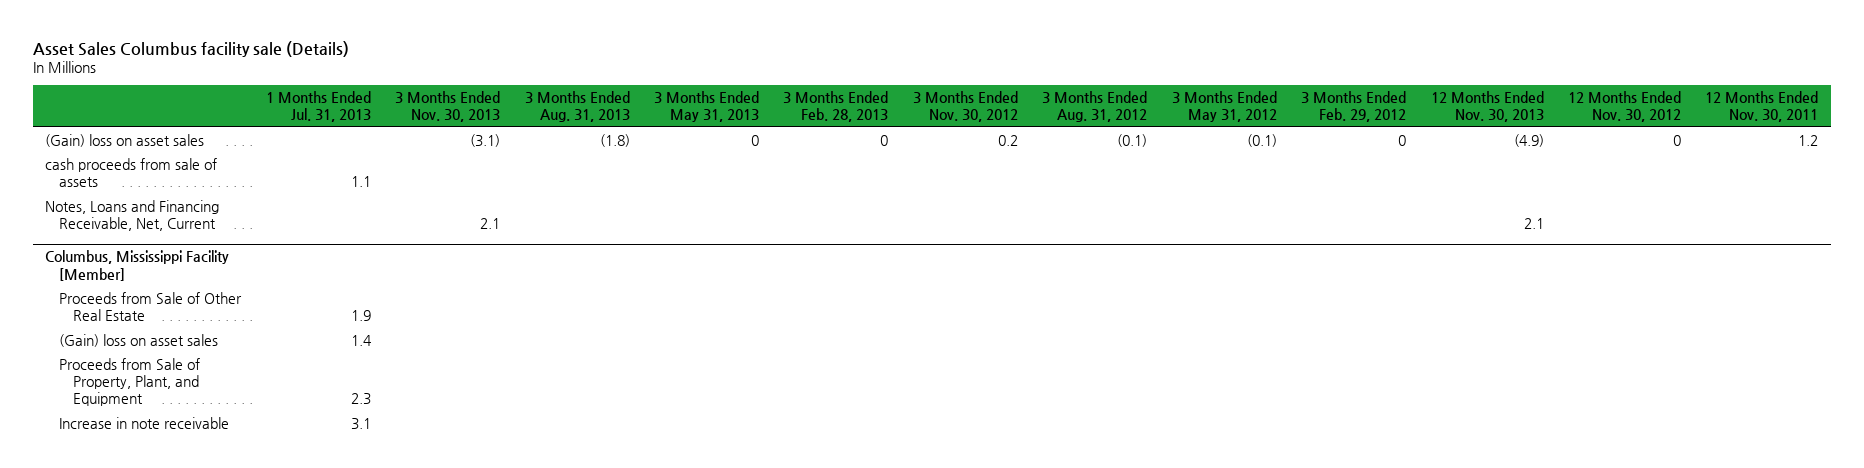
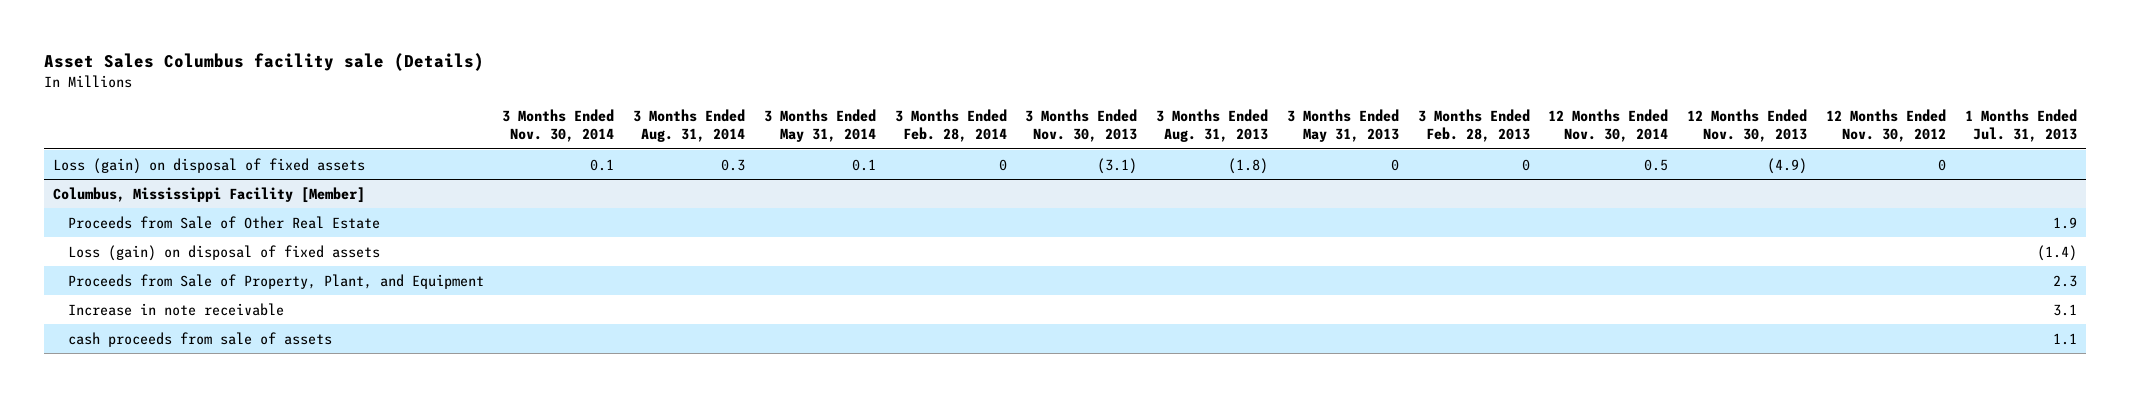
- | 1 Months Ended Jul. 31, 2013 | 3 Months Ended Nov. 30, 2013 | 3 Months Ended Aug. 31, 2013 | 3 Months Ended May 31, 2013 | 3 Months Ended Feb. 28, 2013 | 3 Months Ended Nov. 30, 2012 | 3 Months Ended Aug. 31, 2012 | 3 Months Ended May 31, 2012 | 3 Months Ended Feb. 29, 2012 | 12 Months Ended Nov. 30, 2013 | 12 Months Ended Nov. 30, 2012 | 12 Months Ended Nov. 30, 2011
+ | 3 Months Ended Nov. 30, 2014 | 3 Months Ended Aug. 31, 2014 | 3 Months Ended May 31, 2014 | 3 Months Ended Feb. 28, 2014 | 3 Months Ended Nov. 30, 2013 | 3 Months Ended Aug. 31, 2013 | 3 Months Ended May 31, 2013 | 3 Months Ended Feb. 28, 2013 | 12 Months Ended Nov. 30, 2014 | 12 Months Ended Nov. 30, 2013 | 12 Months Ended Nov. 30, 2012 | 1 Months Ended Jul. 31, 2013
- (Gain) loss on asset sales | | (3.1) | (1.8) | 0 | 0 | 0.2 | (0.1) | (0.1) | 0 | (4.9) | 0 | 1.2
- cash proceeds from sale of assets | 1.1 | | | | | | | | | | |
- Notes, Loans and Financing Receivable, Net, Current | | 2.1 | | | | | | | | 2.1 | |
+ Loss (gain) on disposal of fixed assets | 0.1 | 0.3 | 0.1 | 0 | (3.1) | (1.8) | 0 | 0 | 0.5 | (4.9) | 0 |
@ Columbus, Mississippi Facility [Member]
- (Gain) loss on asset sales | 1.4 | | | | | | | | | | |
+ Loss (gain) on disposal of fixed assets | | | | | | | | | | | | (1.4)
+ cash proceeds from sale of assets | | | | | | | | | | | | 1.1

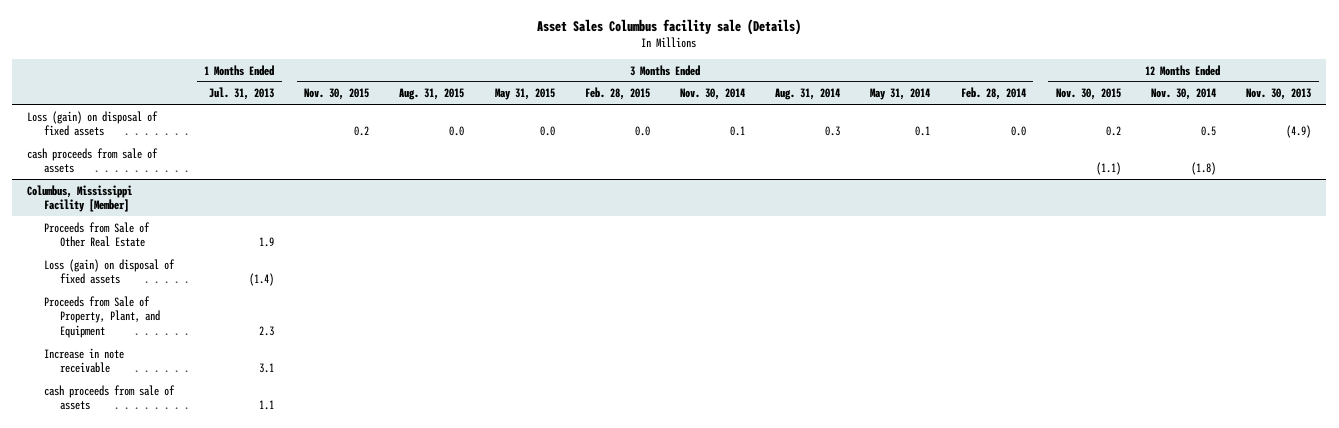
- | 3 Months Ended Nov. 30, 2014 | 3 Months Ended Aug. 31, 2014 | 3 Months Ended May 31, 2014 | 3 Months Ended Feb. 28, 2014 | 3 Months Ended Nov. 30, 2013 | 3 Months Ended Aug. 31, 2013 | 3 Months Ended May 31, 2013 | 3 Months Ended Feb. 28, 2013 | 12 Months Ended Nov. 30, 2014 | 12 Months Ended Nov. 30, 2013 | 12 Months Ended Nov. 30, 2012 | 1 Months Ended Jul. 31, 2013
+ | 1 Months Ended Jul. 31, 2013 | 3 Months Ended Nov. 30, 2015 | 3 Months Ended Aug. 31, 2015 | 3 Months Ended May 31, 2015 | 3 Months Ended Feb. 28, 2015 | 3 Months Ended Nov. 30, 2014 | 3 Months Ended Aug. 31, 2014 | 3 Months Ended May 31, 2014 | 3 Months Ended Feb. 28, 2014 | 12 Months Ended Nov. 30, 2015 | 12 Months Ended Nov. 30, 2014 | 12 Months Ended Nov. 30, 2013
- Loss (gain) on disposal of fixed assets | 0.1 | 0.3 | 0.1 | 0 | (3.1) | (1.8) | 0 | 0 | 0.5 | (4.9) | 0 |
+ Loss (gain) on disposal of fixed assets | | 0.2 | 0.0 | 0.0 | 0.0 | 0.1 | 0.3 | 0.1 | 0.0 | 0.2 | 0.5 | (4.9)
+ cash proceeds from sale of assets | | | | | | | | | | (1.1) | (1.8) |

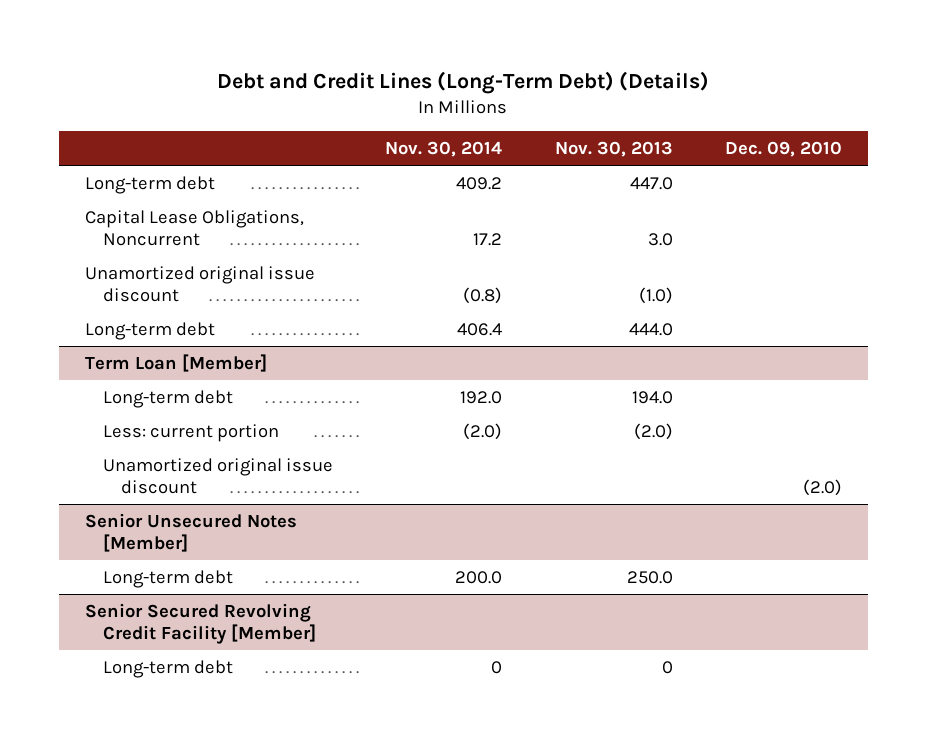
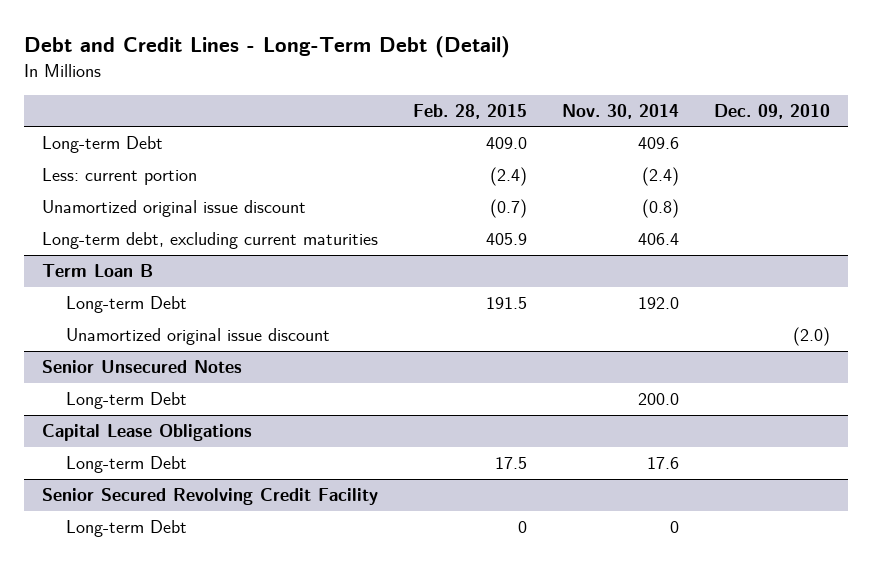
- Debt and Credit Lines (Long-Term Debt) (Details)
+ Debt and Credit Lines - Long-Term Debt (Detail)
- | Nov. 30, 2014 | Nov. 30, 2013 | Dec. 09, 2010
+ | Feb. 28, 2015 | Nov. 30, 2014 | Dec. 09, 2010
- Long-term debt | 409.2 | 447.0 |
- Capital Lease Obligations, Noncurrent | 17.2 | 3.0 |
+ Long-term Debt | 409.0 | 409.6 |
+ Less: current portion | (2.4) | (2.4) |
- Long-term debt | 406.4 | 444.0 |
- Term Loan [Member]
- Long-term debt | 192.0 | 194.0 |
- Less: current portion | (2.0) | (2.0) |
+ Long-term debt, excluding current maturities | 405.9 | 406.4 |
+ Term Loan B
+ Long-term Debt | 191.5 | 192.0 |
- Senior Unsecured Notes [Member]
- Long-term debt | 200.0 | 250.0 |
- Senior Secured Revolving Credit Facility [Member]
- Long-term debt | 0 | 0 |
+ Senior Unsecured Notes
+ Long-term Debt | | 200.0 |
+ Capital Lease Obligations
+ Long-term Debt | 17.5 | 17.6 |
+ Senior Secured Revolving Credit Facility
+ Long-term Debt | 0 | 0 |

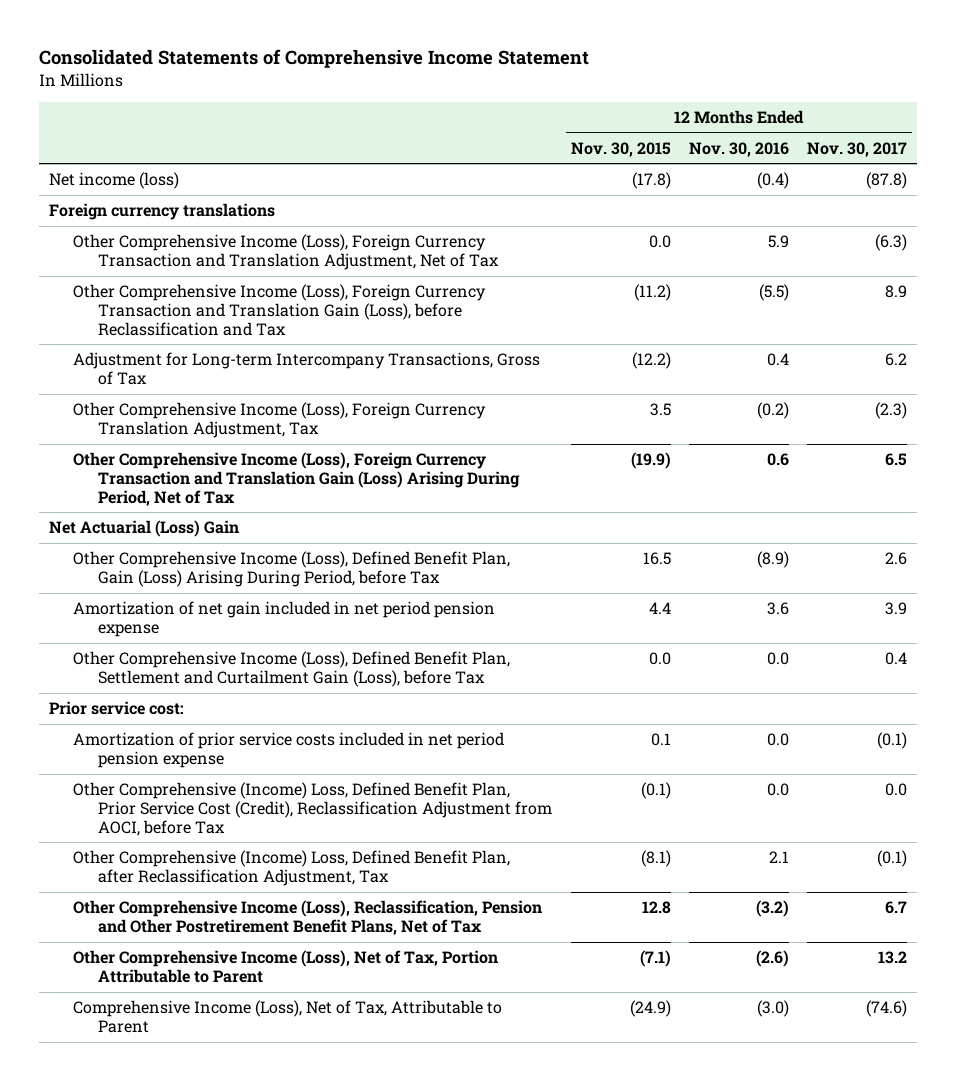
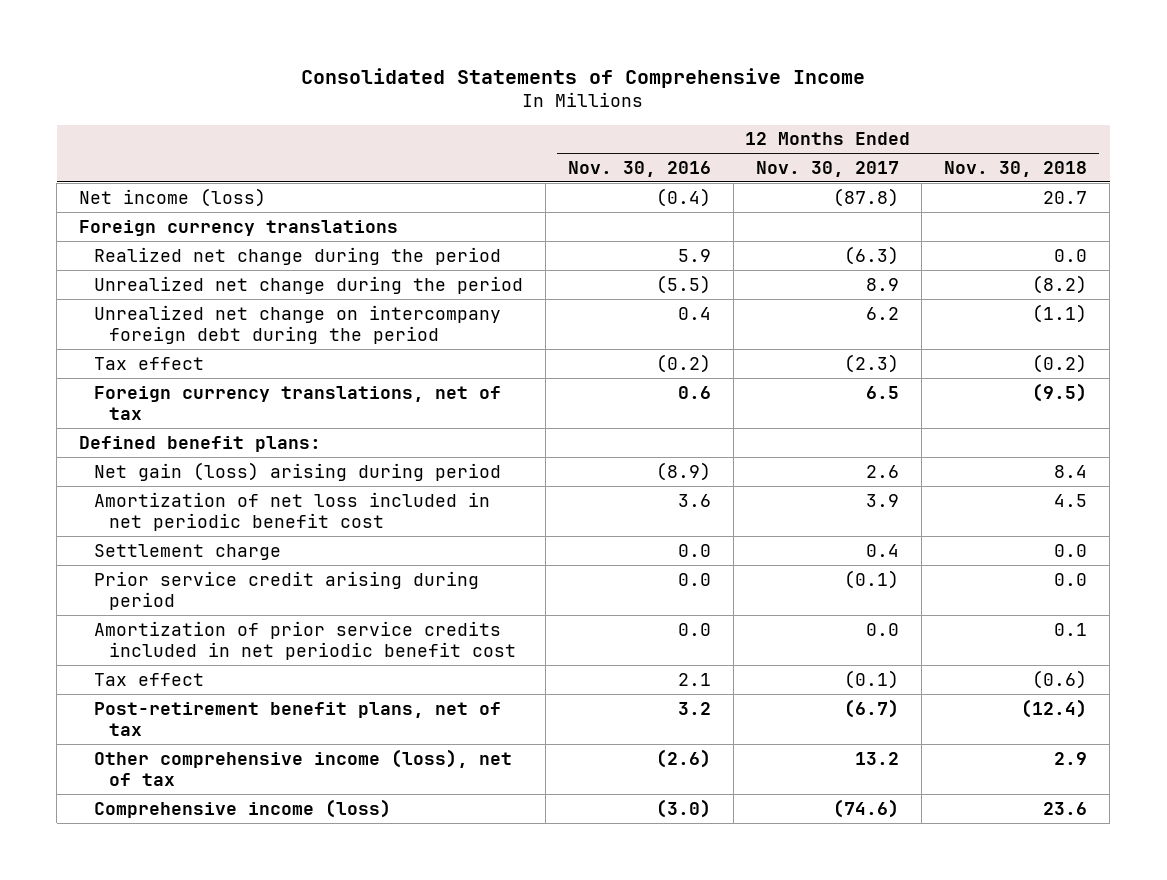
- Consolidated Statements of Comprehensive Income Statement
+ Consolidated Statements of Comprehensive Income
- | 12 Months Ended Nov. 30, 2015 | 12 Months Ended Nov. 30, 2016 | 12 Months Ended Nov. 30, 2017
+ | 12 Months Ended Nov. 30, 2016 | 12 Months Ended Nov. 30, 2017 | 12 Months Ended Nov. 30, 2018
- Other Comprehensive Income (Loss), Foreign Currency Transaction and Translation Adjustment, Net of Tax | 0.0 | 5.9 | (6.3)
- Other Comprehensive Income (Loss), Foreign Currency Transaction and Translation Gain (Loss), before Reclassification and Tax | (11.2) | (5.5) | 8.9
- Adjustment for Long-term Intercompany Transactions, Gross of Tax | (12.2) | 0.4 | 6.2
- Other Comprehensive Income (Loss), Foreign Currency Translation Adjustment, Tax | 3.5 | (0.2) | (2.3)
- Other Comprehensive Income (Loss), Foreign Currency Transaction and Translation Gain (Loss) Arising During Period, Net of Tax | (19.9) | 0.6 | 6.5
- Net Actuarial (Loss) Gain
- Other Comprehensive Income (Loss), Defined Benefit Plan, Gain (Loss) Arising During Period, before Tax | 16.5 | (8.9) | 2.6
- Amortization of net gain included in net period pension expense | 4.4 | 3.6 | 3.9
- Other Comprehensive Income (Loss), Defined Benefit Plan, Settlement and Curtailment Gain (Loss), before Tax | 0.0 | 0.0 | 0.4
- Prior service cost:
- Amortization of prior service costs included in net period pension expense | 0.1 | 0.0 | (0.1)
- Other Comprehensive (Income) Loss, Defined Benefit Plan, Prior Service Cost (Credit), Reclassification Adjustment from AOCI, before Tax | (0.1) | 0.0 | 0.0
- Other Comprehensive (Income) Loss, Defined Benefit Plan, after Reclassification Adjustment, Tax | (8.1) | 2.1 | (0.1)
- Other Comprehensive Income (Loss), Reclassification, Pension and Other Postretirement Benefit Plans, Net of Tax | 12.8 | (3.2) | 6.7
- Other Comprehensive Income (Loss), Net of Tax, Portion Attributable to Parent | (7.1) | (2.6) | 13.2
- Comprehensive Income (Loss), Net of Tax, Attributable to Parent | (24.9) | (3.0) | (74.6)
+ Realized net change during the period | 5.9 | (6.3) | 0.0
+ Unrealized net change during the period | (5.5) | 8.9 | (8.2)
+ Unrealized net change on intercompany foreign debt during the period | 0.4 | 6.2 | (1.1)
+ Tax effect | (0.2) | (2.3) | (0.2)
+ Foreign currency translations, net of tax | 0.6 | 6.5 | (9.5)
+ Defined benefit plans:
+ Net gain (loss) arising during period | (8.9) | 2.6 | 8.4
+ Amortization of net loss included in net periodic benefit cost | 3.6 | 3.9 | 4.5
+ Settlement charge | 0.0 | 0.4 | 0.0
+ Prior service credit arising during period | 0.0 | (0.1) | 0.0
+ Amortization of prior service credits included in net periodic benefit cost | 0.0 | 0.0 | 0.1
+ Tax effect | 2.1 | (0.1) | (0.6)
+ Post-retirement benefit plans, net of tax | 3.2 | (6.7) | (12.4)
+ Other comprehensive income (loss), net of tax | (2.6) | 13.2 | 2.9
+ Comprehensive income (loss) | (3.0) | (74.6) | 23.6

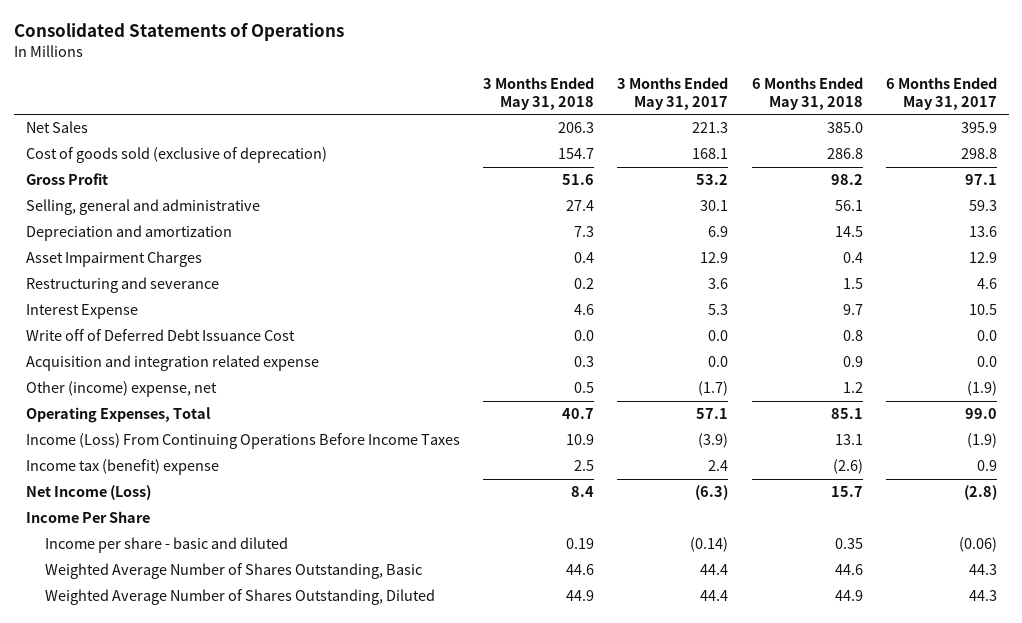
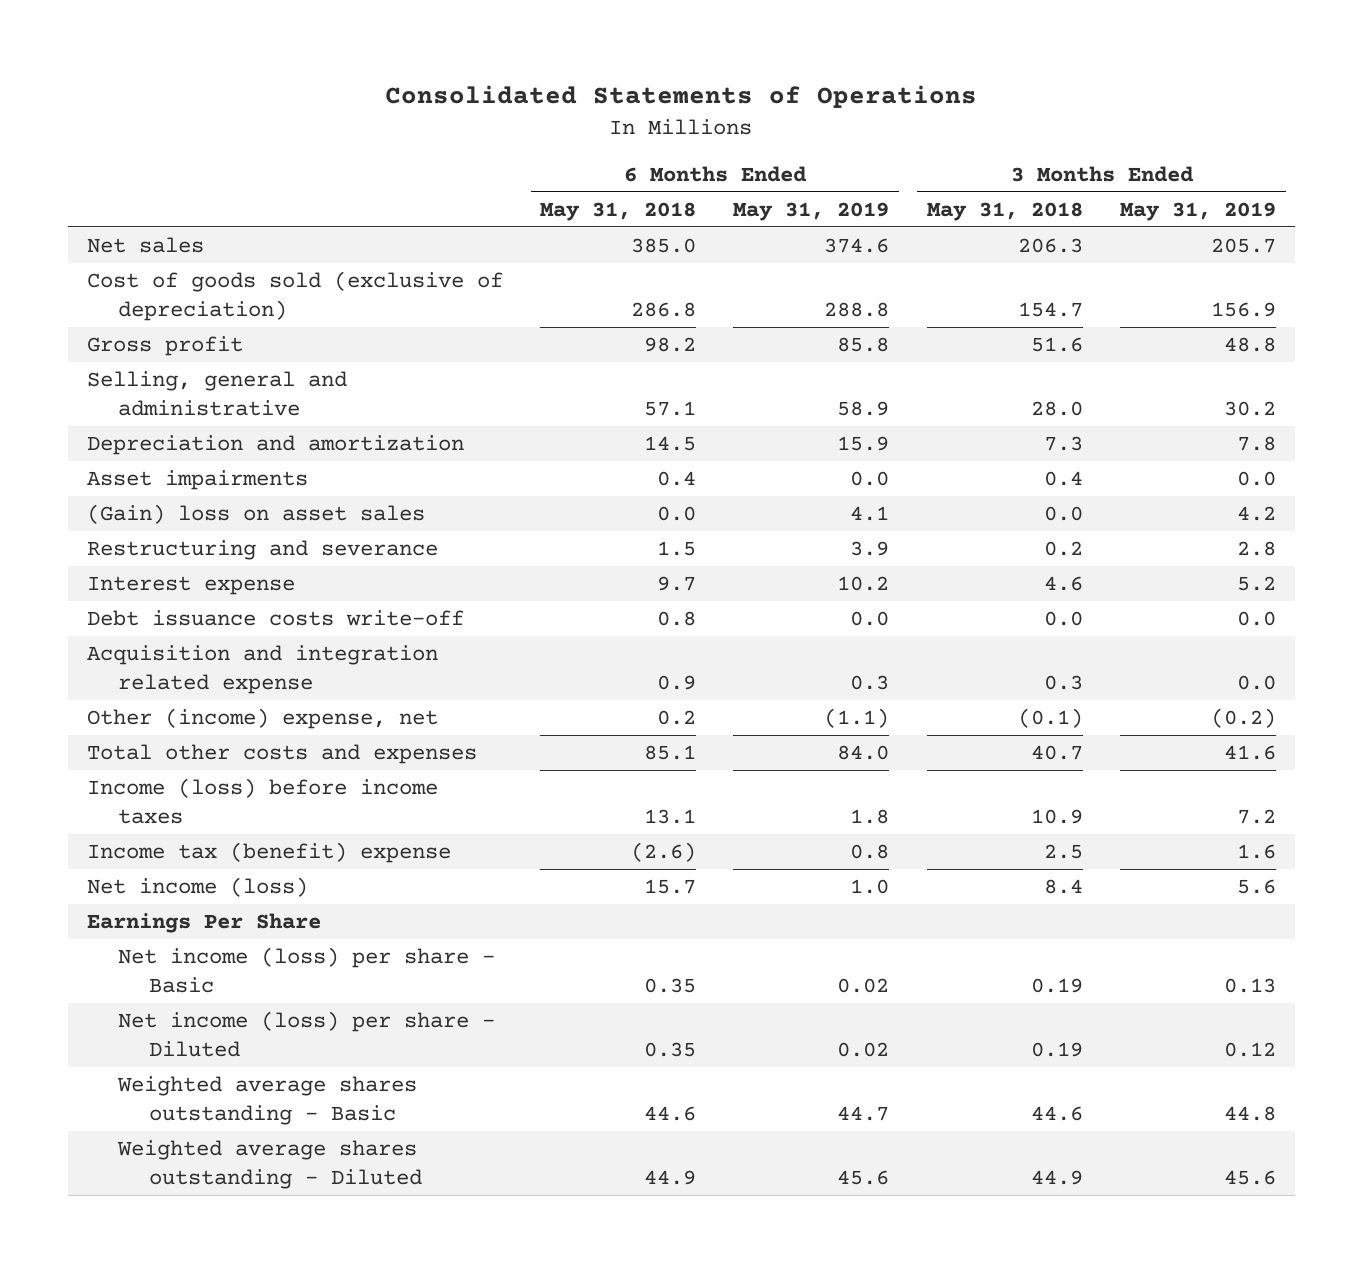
- | 3 Months Ended May 31, 2018 | 3 Months Ended May 31, 2017 | 6 Months Ended May 31, 2018 | 6 Months Ended May 31, 2017
+ | 6 Months Ended May 31, 2018 | 6 Months Ended May 31, 2019 | 3 Months Ended May 31, 2018 | 3 Months Ended May 31, 2019
- Net Sales | 206.3 | 221.3 | 385.0 | 395.9
- Cost of goods sold (exclusive of deprecation) | 154.7 | 168.1 | 286.8 | 298.8
- Gross Profit | 51.6 | 53.2 | 98.2 | 97.1
- Selling, general and administrative | 27.4 | 30.1 | 56.1 | 59.3
+ Net sales | 385.0 | 374.6 | 206.3 | 205.7
+ Cost of goods sold (exclusive of depreciation) | 286.8 | 288.8 | 154.7 | 156.9
+ Gross profit | 98.2 | 85.8 | 51.6 | 48.8
+ Selling, general and administrative | 57.1 | 58.9 | 28.0 | 30.2
- Asset Impairment Charges | 0.4 | 12.9 | 0.4 | 12.9
+ Asset impairments | 0.4 | 0.0 | 0.4 | 0.0
+ (Gain) loss on asset sales | 0.0 | 4.1 | 0.0 | 4.2
- Interest Expense | 4.6 | 5.3 | 9.7 | 10.5
- Write off of Deferred Debt Issuance Cost | 0.0 | 0.0 | 0.8 | 0.0
+ Interest expense | 9.7 | 10.2 | 4.6 | 5.2
+ Debt issuance costs write-off | 0.8 | 0.0 | 0.0 | 0.0
- Other (income) expense, net | 0.5 | (1.7) | 1.2 | (1.9)
- Operating Expenses, Total | 40.7 | 57.1 | 85.1 | 99.0
- Income (Loss) From Continuing Operations Before Income Taxes | 10.9 | (3.9) | 13.1 | (1.9)
+ Other (income) expense, net | 0.2 | (1.1) | (0.1) | (0.2)
+ Total other costs and expenses | 85.1 | 84.0 | 40.7 | 41.6
+ Income (loss) before income taxes | 13.1 | 1.8 | 10.9 | 7.2
- Net Income (Loss) | 8.4 | (6.3) | 15.7 | (2.8)
- Income Per Share
- Income per share - basic and diluted | 0.19 | (0.14) | 0.35 | (0.06)
- Weighted Average Number of Shares Outstanding, Basic | 44.6 | 44.4 | 44.6 | 44.3
- Weighted Average Number of Shares Outstanding, Diluted | 44.9 | 44.4 | 44.9 | 44.3
+ Net income (loss) | 15.7 | 1.0 | 8.4 | 5.6
+ Earnings Per Share
+ Net income (loss) per share - Basic | 0.35 | 0.02 | 0.19 | 0.13
+ Net income (loss) per share - Diluted | 0.35 | 0.02 | 0.19 | 0.12
+ Weighted average shares outstanding - Basic | 44.6 | 44.7 | 44.6 | 44.8
+ Weighted average shares outstanding - Diluted | 44.9 | 45.6 | 44.9 | 45.6

